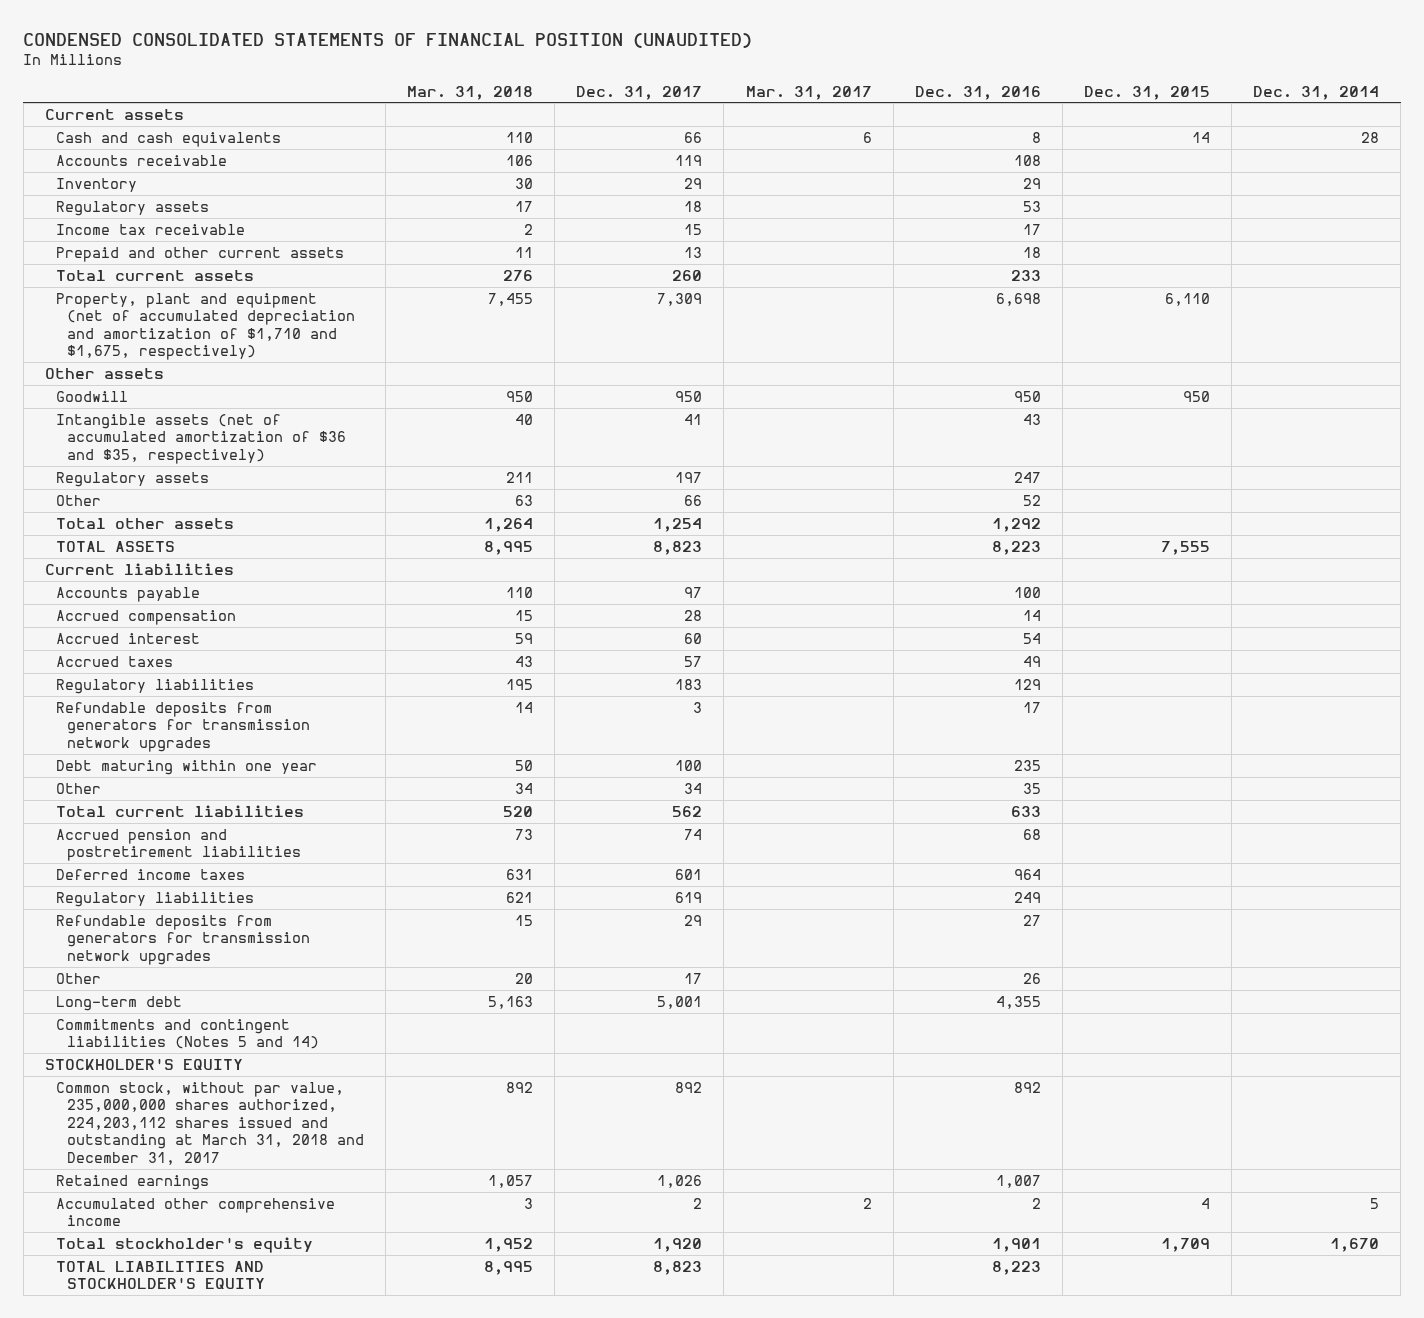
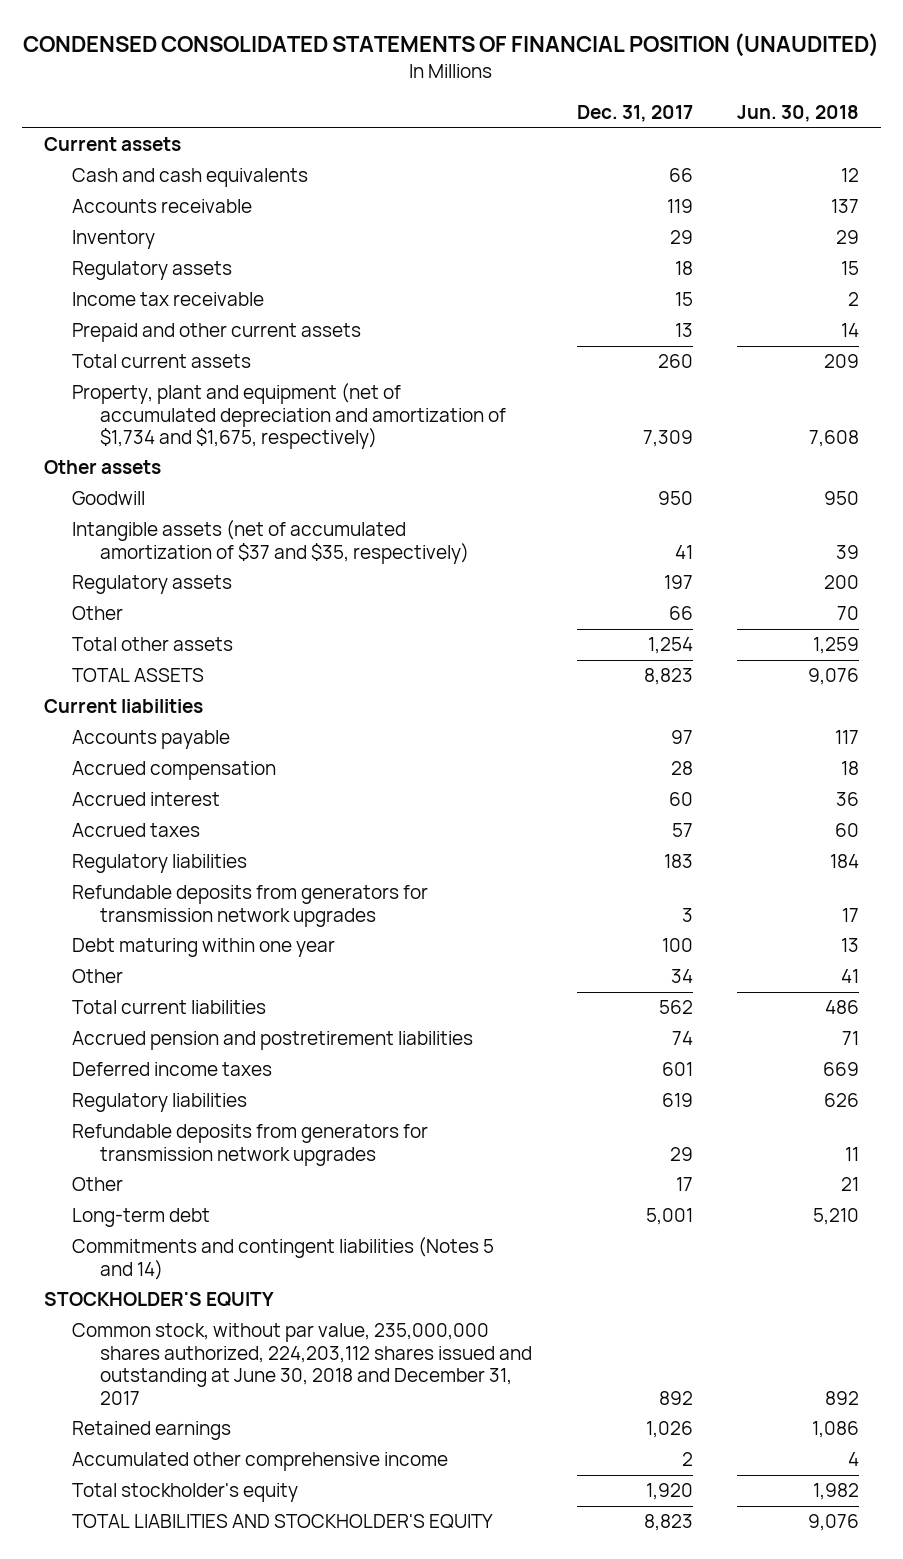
- | Mar. 31, 2018 | Dec. 31, 2017 | Mar. 31, 2017 | Dec. 31, 2016 | Dec. 31, 2015 | Dec. 31, 2014
+ | Dec. 31, 2017 | Jun. 30, 2018
- Property, plant and equipment (net of accumulated depreciation and amortization of $1,710 and $1,675, respectively) | 7,455 | 7,309 | | 6,698 | 6,110 |
+ Property, plant and equipment (net of accumulated depreciation and amortization of $1,734 and $1,675, respectively) | 7,309 | 7,608
- Intangible assets (net of accumulated amortization of $36 and $35, respectively) | 40 | 41 | | 43 | |
+ Intangible assets (net of accumulated amortization of $37 and $35, respectively) | 41 | 39
- Common stock, without par value, 235,000,000 shares authorized, 224,203,112 shares issued and outstanding at March 31, 2018 and December 31, 2017 | 892 | 892 | | 892 | |
+ Common stock, without par value, 235,000,000 shares authorized, 224,203,112 shares issued and outstanding at June 30, 2018 and December 31, 2017 | 892 | 892

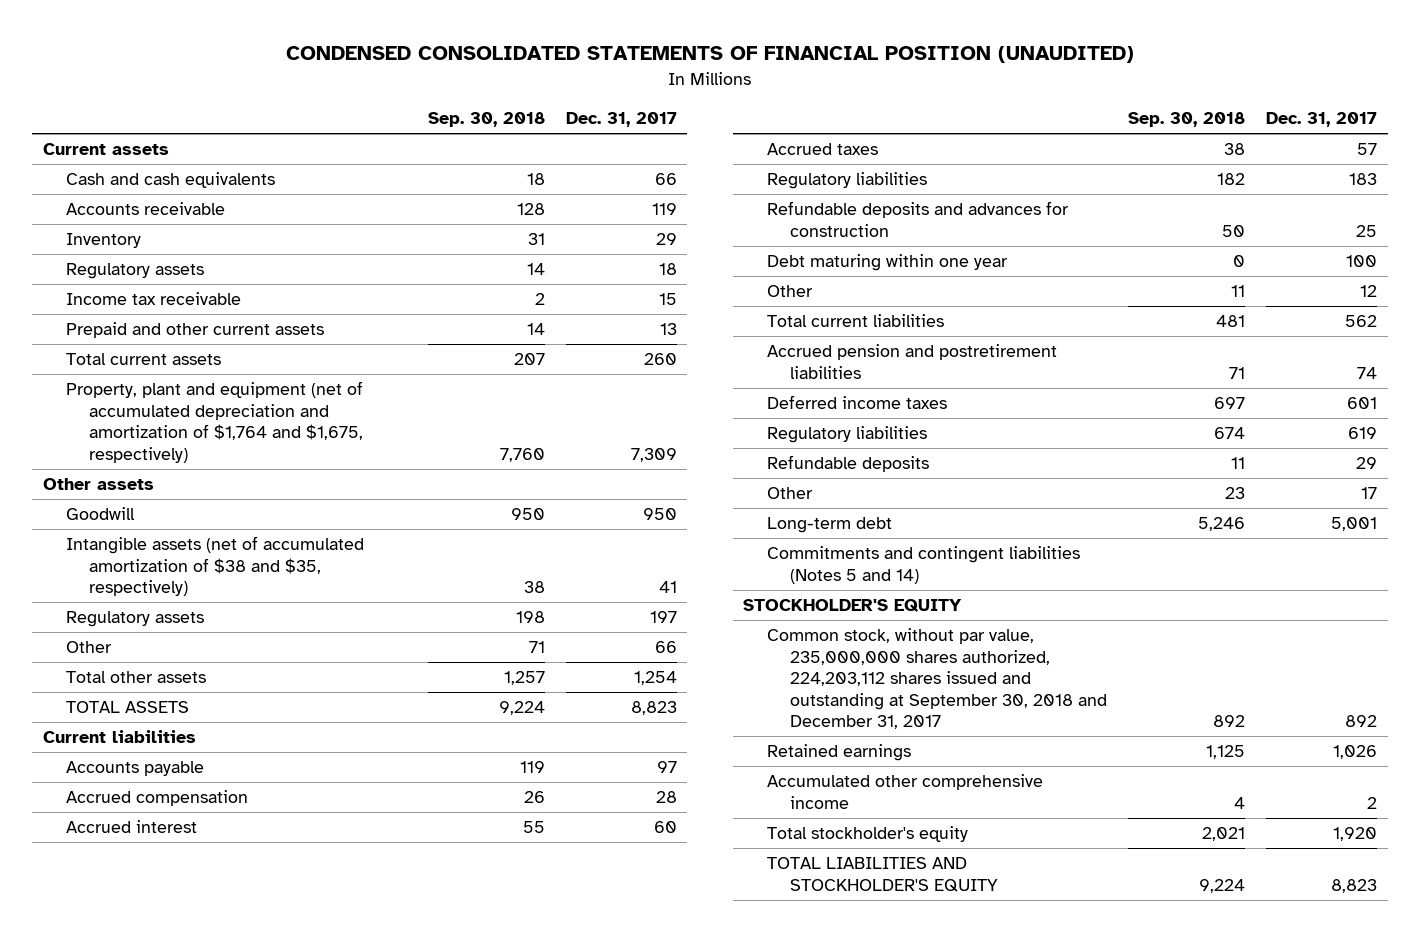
- | Dec. 31, 2017 | Jun. 30, 2018
+ | Sep. 30, 2018 | Dec. 31, 2017
- Property, plant and equipment (net of accumulated depreciation and amortization of $1,734 and $1,675, respectively) | 7,309 | 7,608
+ Property, plant and equipment (net of accumulated depreciation and amortization of $1,764 and $1,675, respectively) | 7,760 | 7,309
- Intangible assets (net of accumulated amortization of $37 and $35, respectively) | 41 | 39
+ Intangible assets (net of accumulated amortization of $38 and $35, respectively) | 38 | 41
- Refundable deposits from generators for transmission network upgrades | 3 | 17
+ Refundable deposits and advances for construction | 50 | 25
- Other | 34 | 41
+ Other | 11 | 12
- Refundable deposits from generators for transmission network upgrades | 29 | 11
+ Refundable deposits | 11 | 29
- Common stock, without par value, 235,000,000 shares authorized, 224,203,112 shares issued and outstanding at June 30, 2018 and December 31, 2017 | 892 | 892
+ Common stock, without par value, 235,000,000 shares authorized, 224,203,112 shares issued and outstanding at September 30, 2018 and December 31, 2017 | 892 | 892

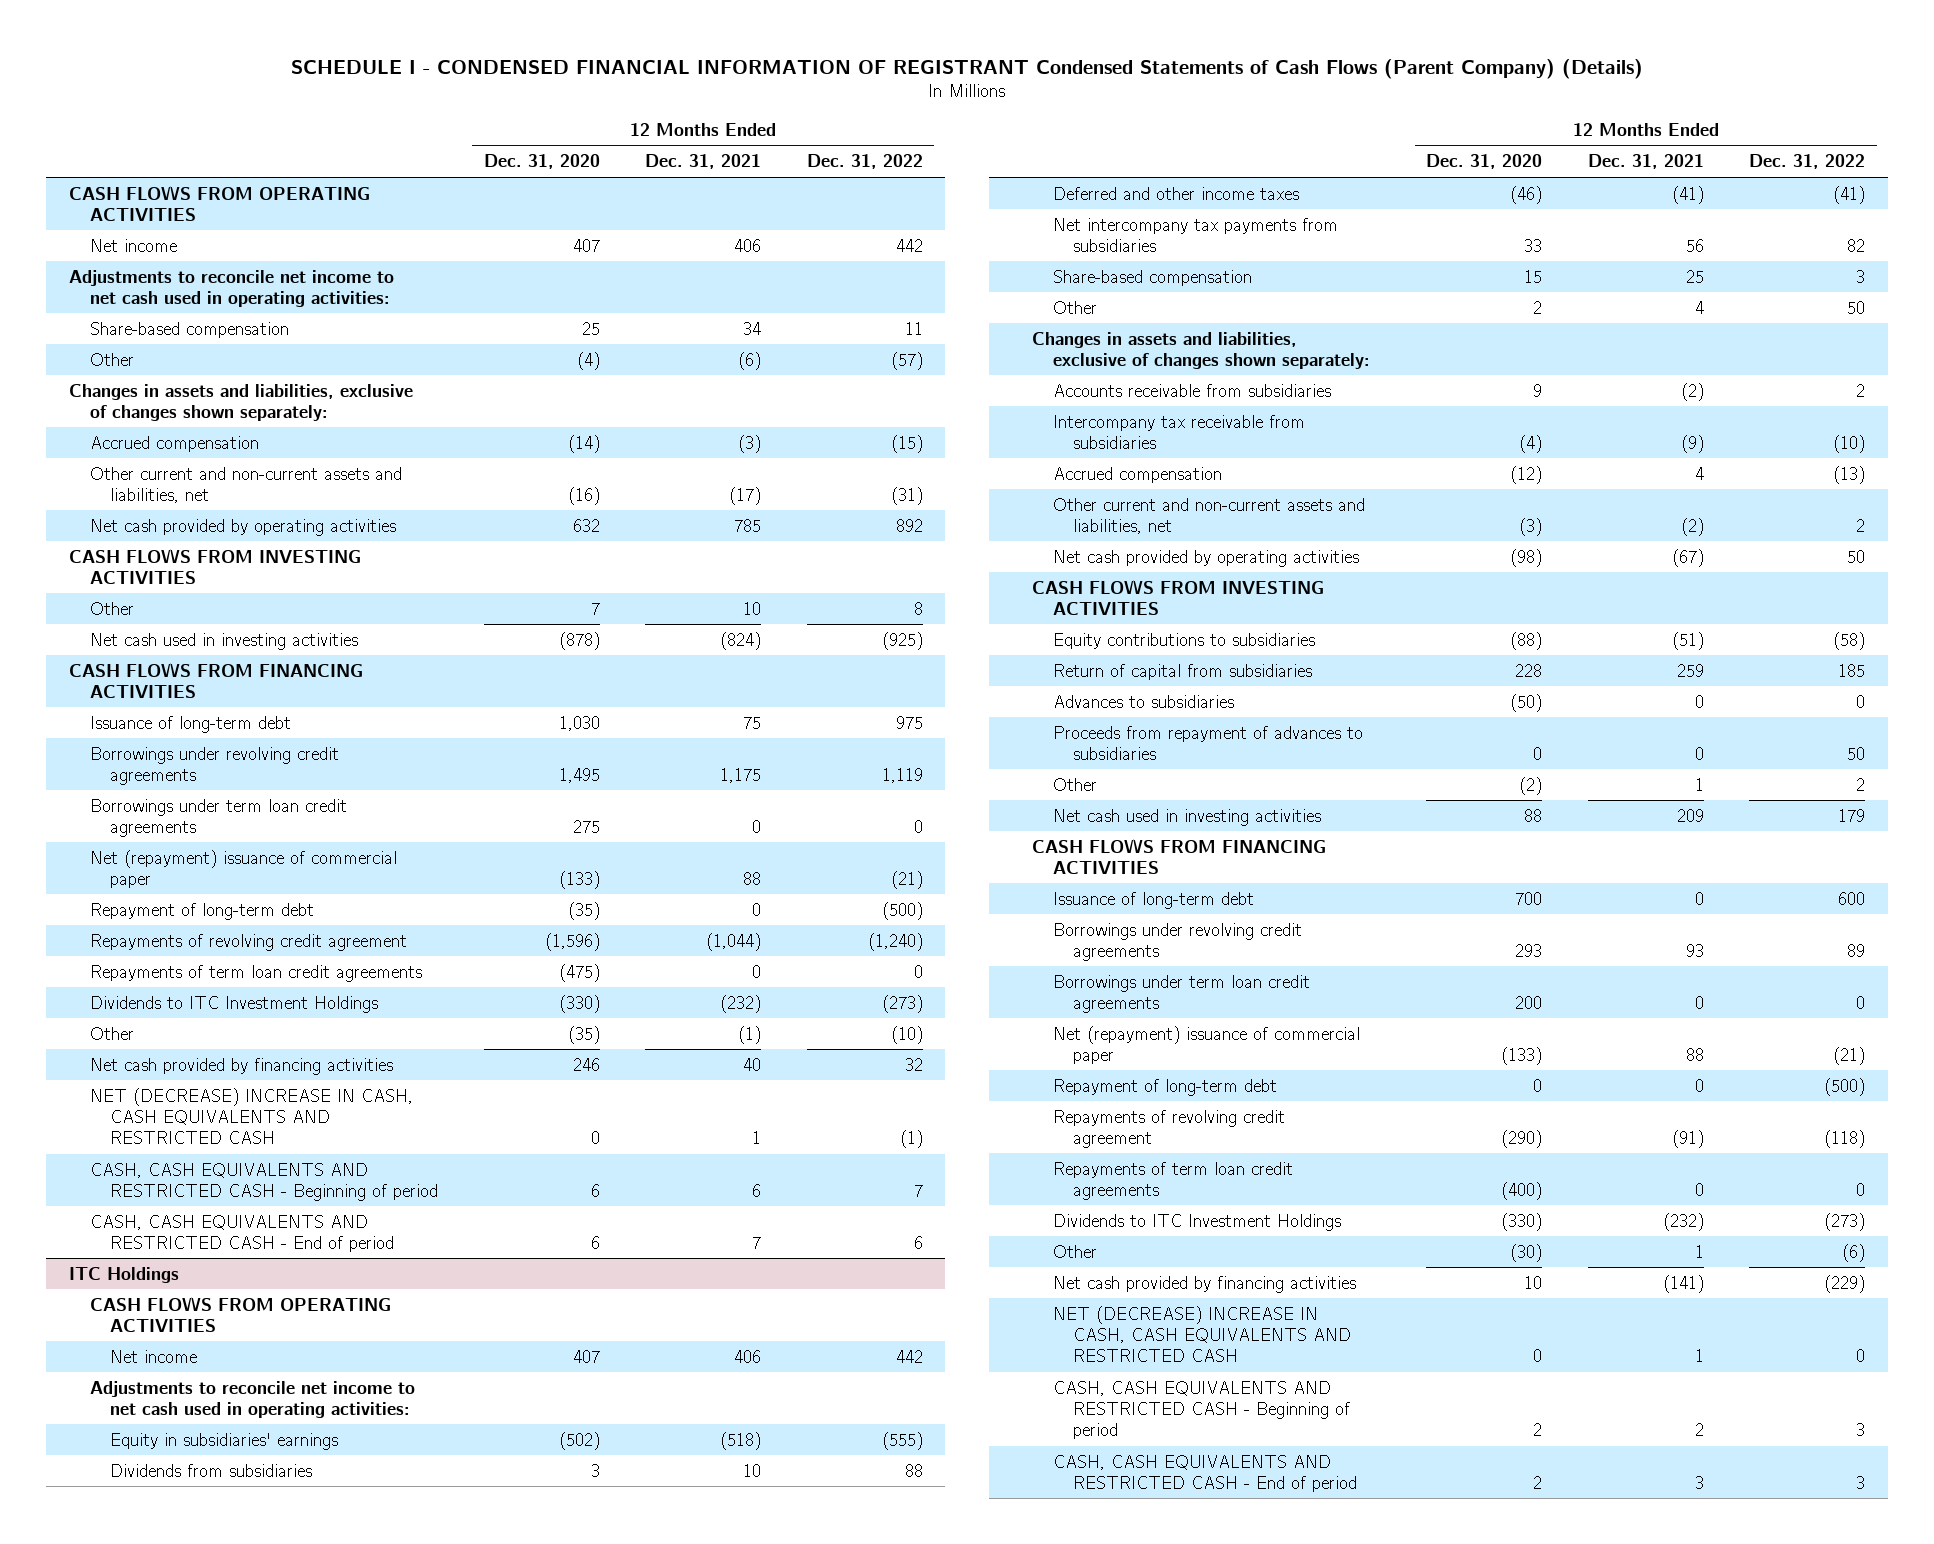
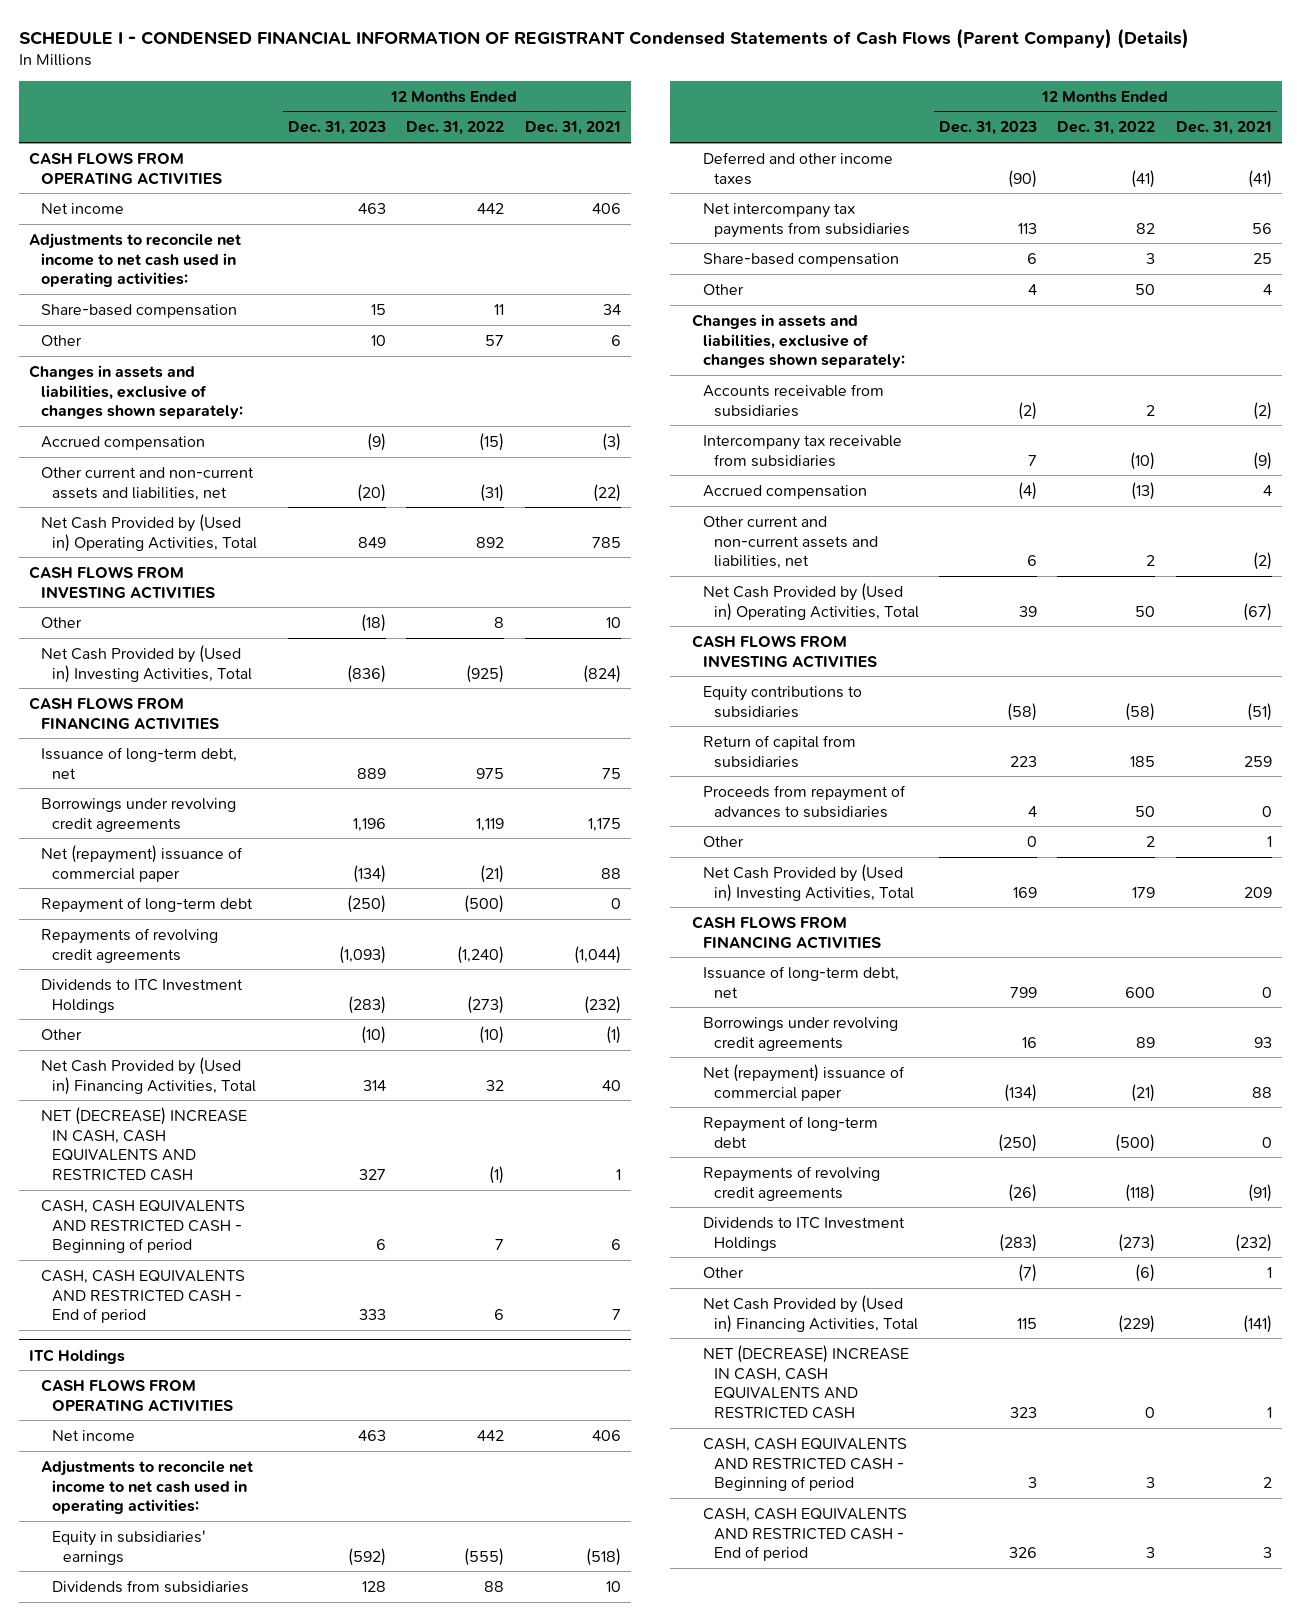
- | 12 Months Ended Dec. 31, 2020 | 12 Months Ended Dec. 31, 2021 | 12 Months Ended Dec. 31, 2022
+ | 12 Months Ended Dec. 31, 2023 | 12 Months Ended Dec. 31, 2022 | 12 Months Ended Dec. 31, 2021
- Other | (4) | (6) | (57)
+ Other | 10 | 57 | 6
- Other current and non-current assets and liabilities, net | (16) | (17) | (31)
- Net cash provided by operating activities | 632 | 785 | 892
+ Other current and non-current assets and liabilities, net | (20) | (31) | (22)
+ Net Cash Provided by (Used in) Operating Activities, Total | 849 | 892 | 785
- Net cash used in investing activities | (878) | (824) | (925)
+ Net Cash Provided by (Used in) Investing Activities, Total | (836) | (925) | (824)
- Issuance of long-term debt | 1,030 | 75 | 975
+ Issuance of long-term debt, net | 889 | 975 | 75
- Borrowings under term loan credit agreements | 275 | 0 | 0
- Repayments of revolving credit agreement | (1,596) | (1,044) | (1,240)
- Repayments of term loan credit agreements | (475) | 0 | 0
+ Repayments of revolving credit agreements | (1,093) | (1,240) | (1,044)
- Net cash provided by financing activities | 246 | 40 | 32
+ Net Cash Provided by (Used in) Financing Activities, Total | 314 | 32 | 40
@ ITC Holdings
- Net cash provided by operating activities | (98) | (67) | 50
+ Net Cash Provided by (Used in) Operating Activities, Total | 39 | 50 | (67)
- Advances to subsidiaries | (50) | 0 | 0
- Net cash used in investing activities | 88 | 209 | 179
+ Net Cash Provided by (Used in) Investing Activities, Total | 169 | 179 | 209
- Issuance of long-term debt | 700 | 0 | 600
+ Issuance of long-term debt, net | 799 | 600 | 0
- Borrowings under term loan credit agreements | 200 | 0 | 0
- Repayments of revolving credit agreement | (290) | (91) | (118)
- Repayments of term loan credit agreements | (400) | 0 | 0
+ Repayments of revolving credit agreements | (26) | (118) | (91)
- Net cash provided by financing activities | 10 | (141) | (229)
+ Net Cash Provided by (Used in) Financing Activities, Total | 115 | (229) | (141)

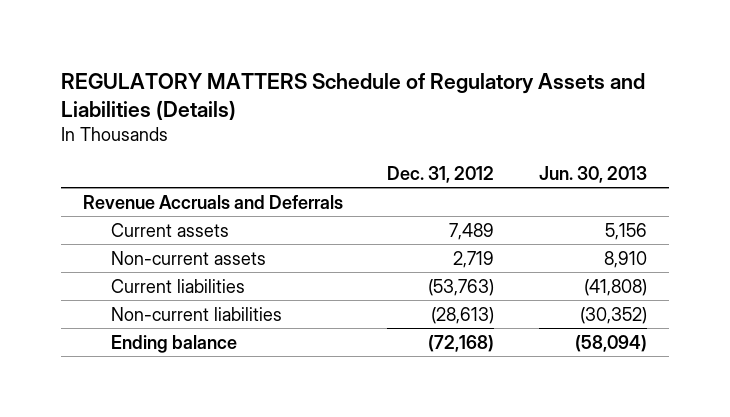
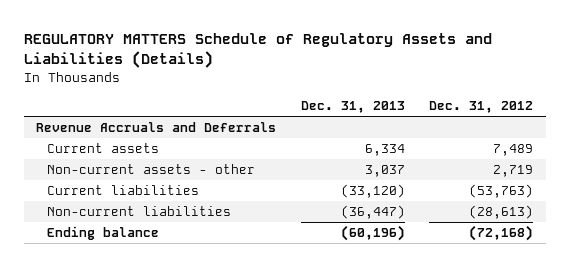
- | Dec. 31, 2012 | Jun. 30, 2013
+ | Dec. 31, 2013 | Dec. 31, 2012
- Non-current assets | 2,719 | 8,910
+ Non-current assets - other | 3,037 | 2,719

